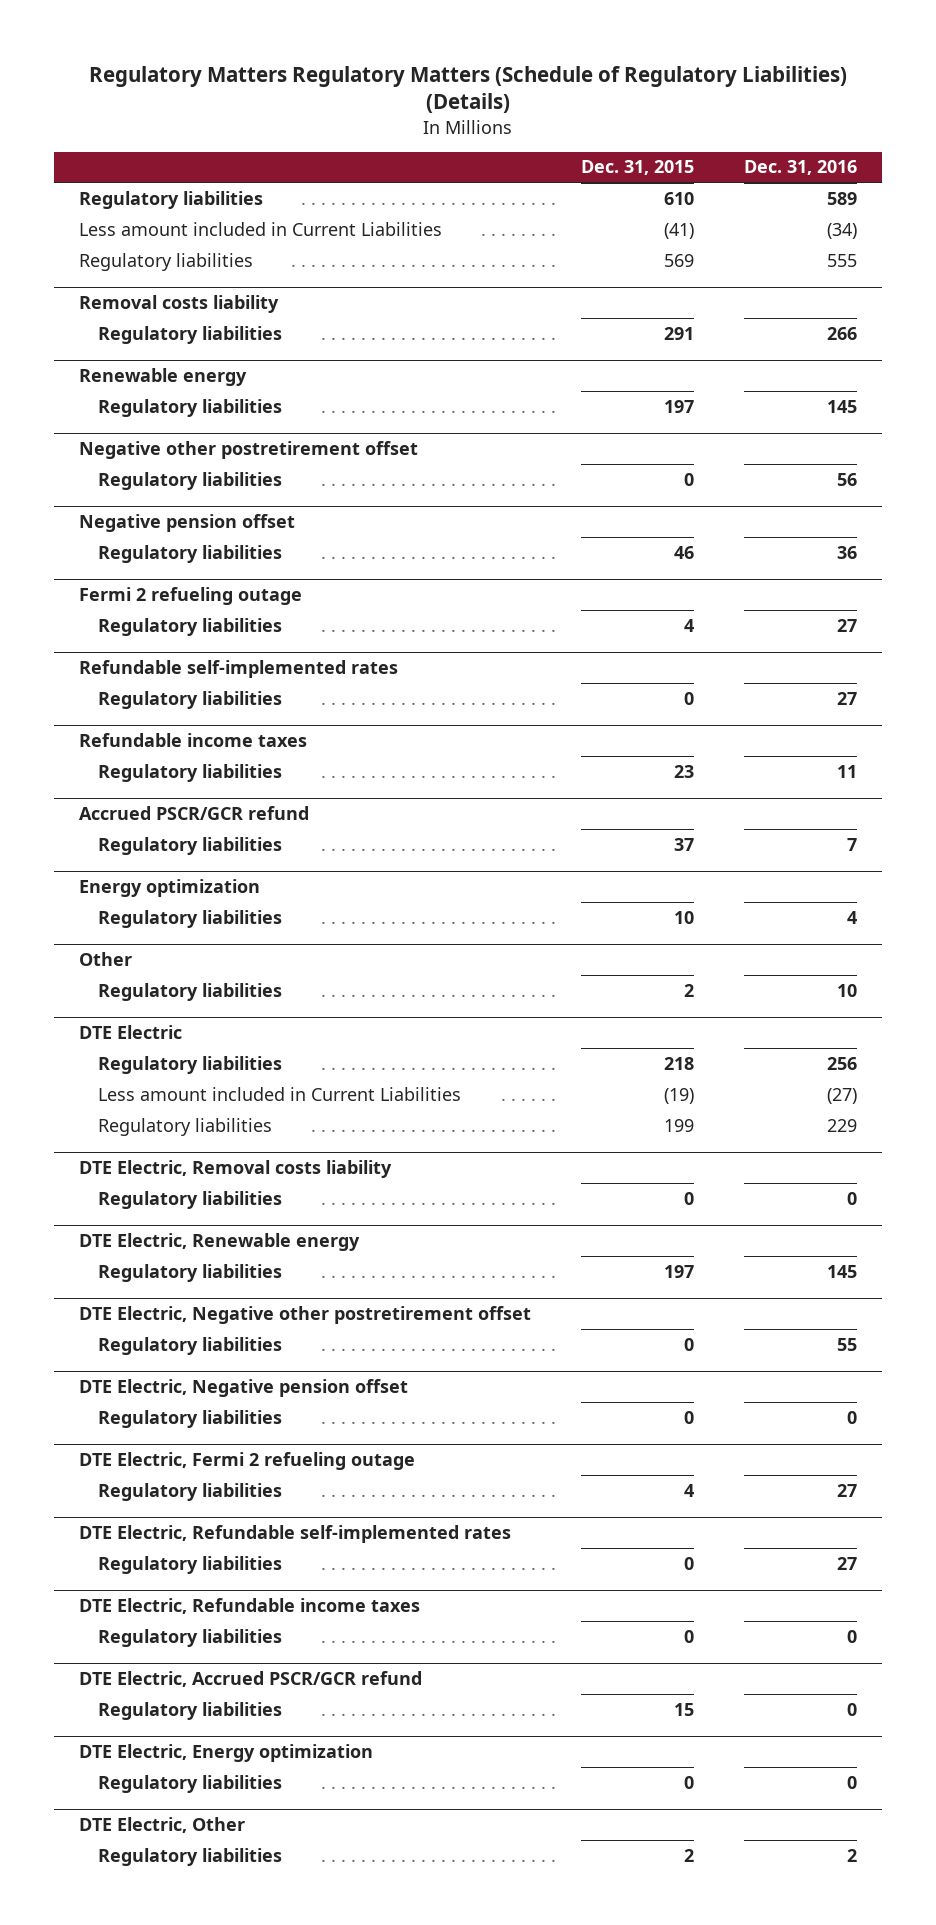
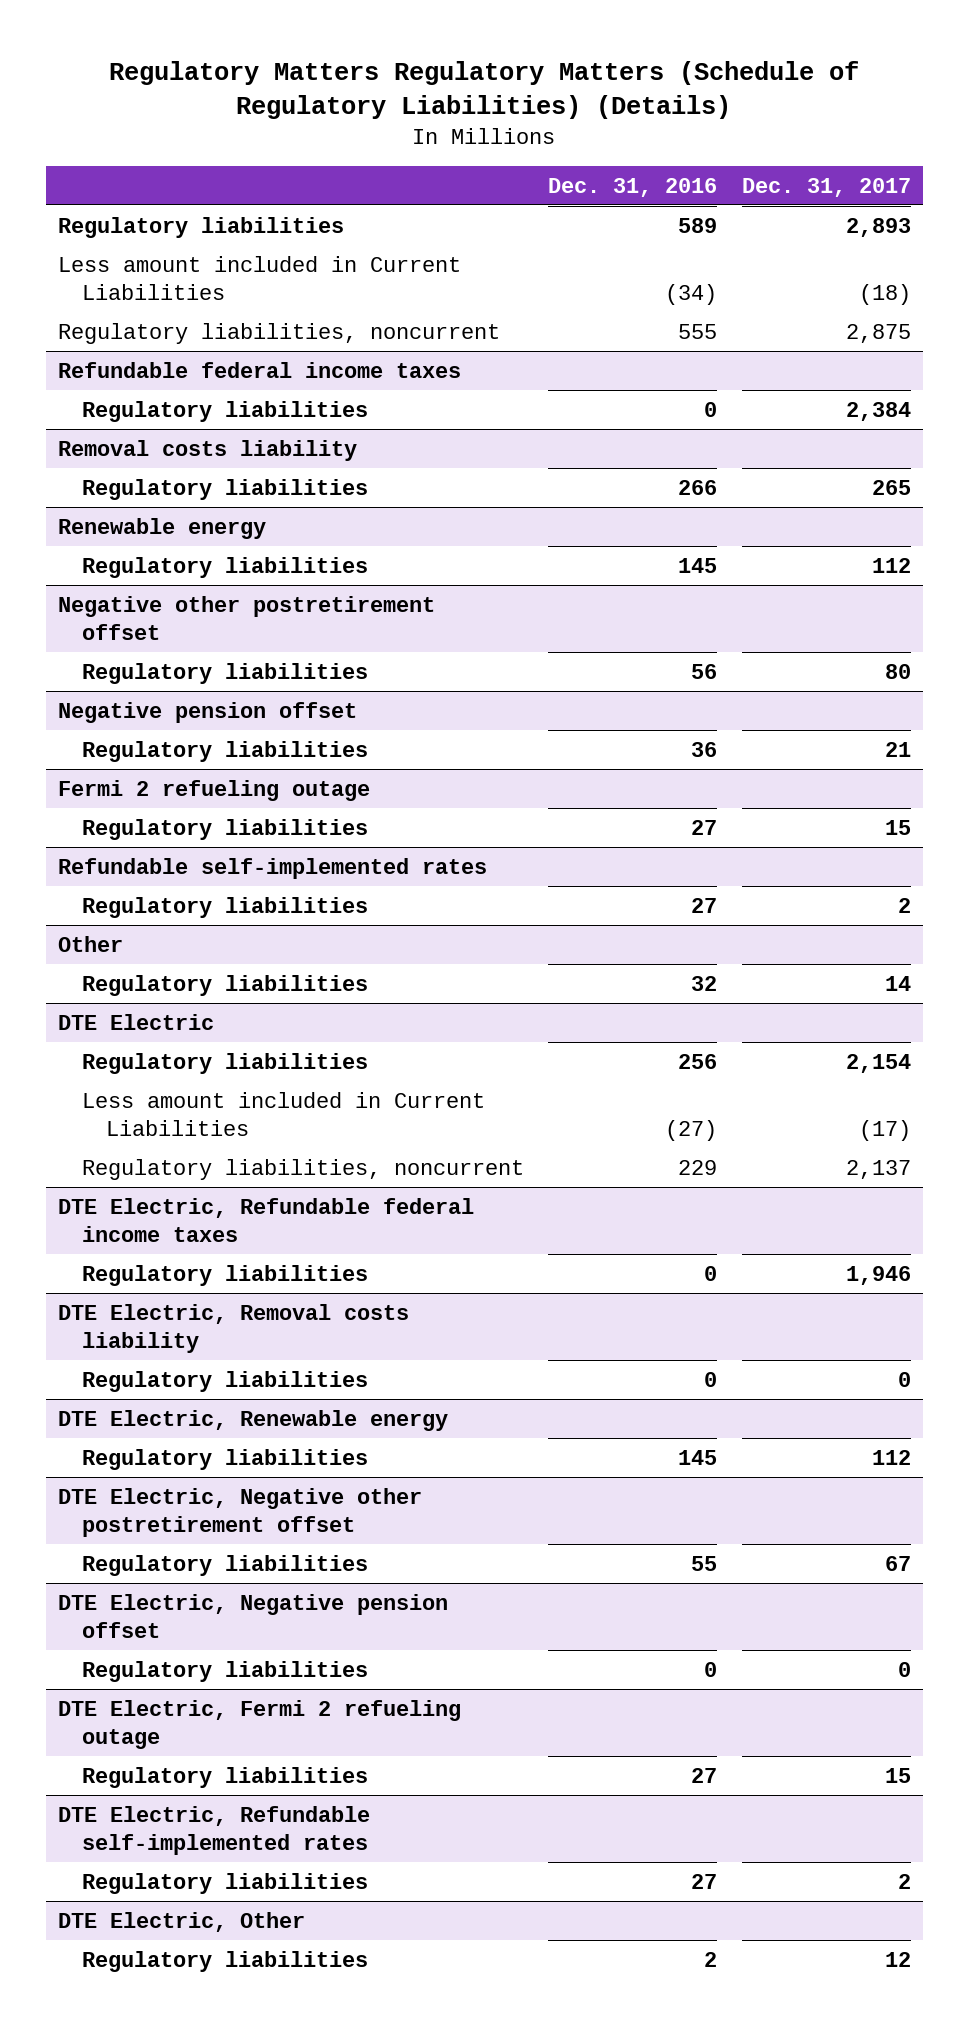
- | Dec. 31, 2015 | Dec. 31, 2016
+ | Dec. 31, 2016 | Dec. 31, 2017
- Regulatory liabilities | 569 | 555
+ Regulatory liabilities, noncurrent | 555 | 2,875
+ Refundable federal income taxes
+ Regulatory liabilities | 0 | 2,384
- Refundable income taxes
- Regulatory liabilities | 23 | 11
- Accrued PSCR/GCR refund
- Regulatory liabilities | 37 | 7
- Energy optimization
- Regulatory liabilities | 10 | 4
@ Other
- Regulatory liabilities | 2 | 10
+ Regulatory liabilities | 32 | 14
@ DTE Electric
- Regulatory liabilities | 199 | 229
+ Regulatory liabilities, noncurrent | 229 | 2,137
+ DTE Electric, Refundable federal income taxes
+ Regulatory liabilities | 0 | 1,946
- DTE Electric, Refundable income taxes
- Regulatory liabilities | 0 | 0
- DTE Electric, Accrued PSCR/GCR refund
- Regulatory liabilities | 15 | 0
- DTE Electric, Energy optimization
- Regulatory liabilities | 0 | 0

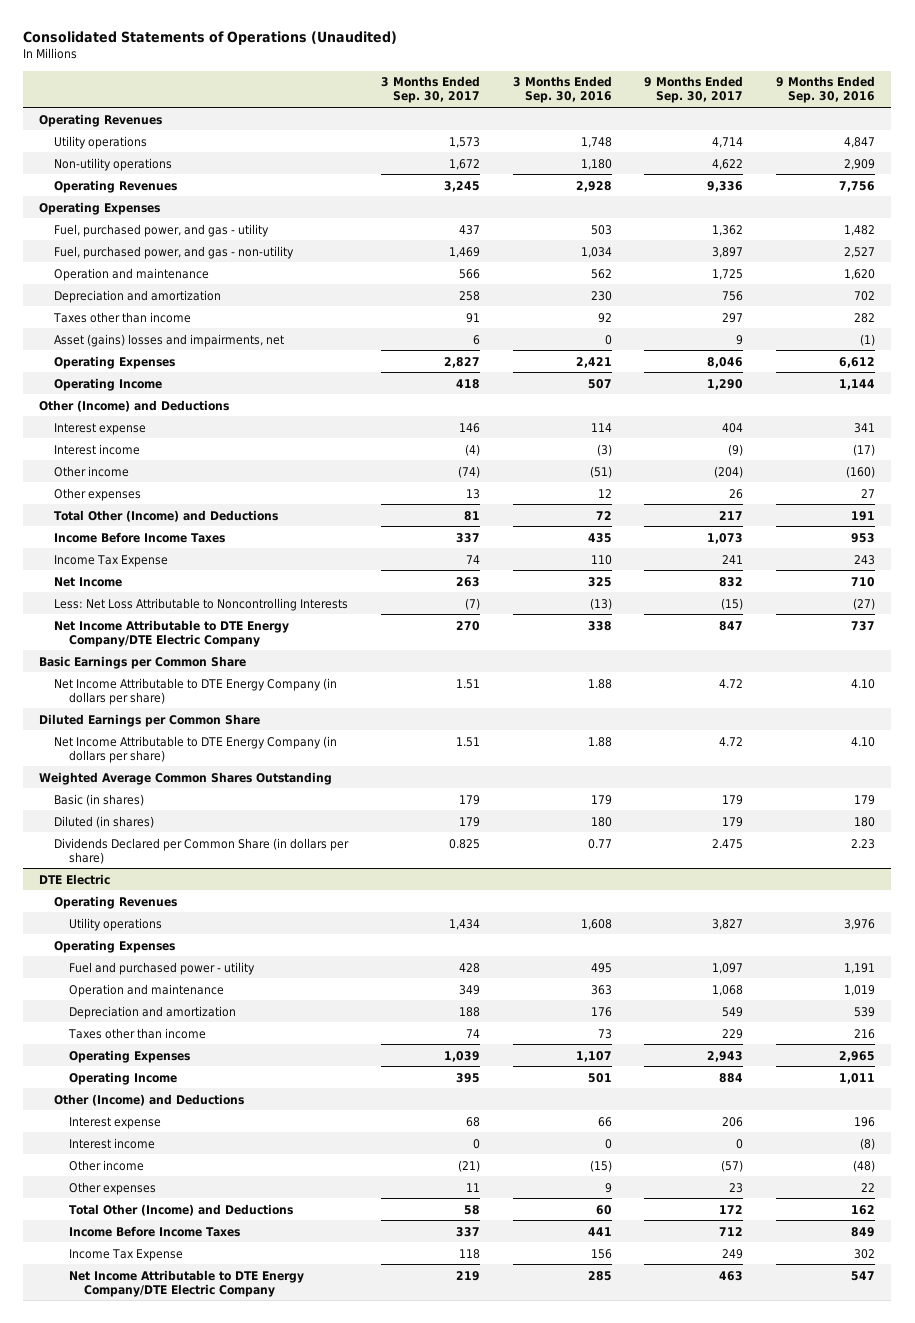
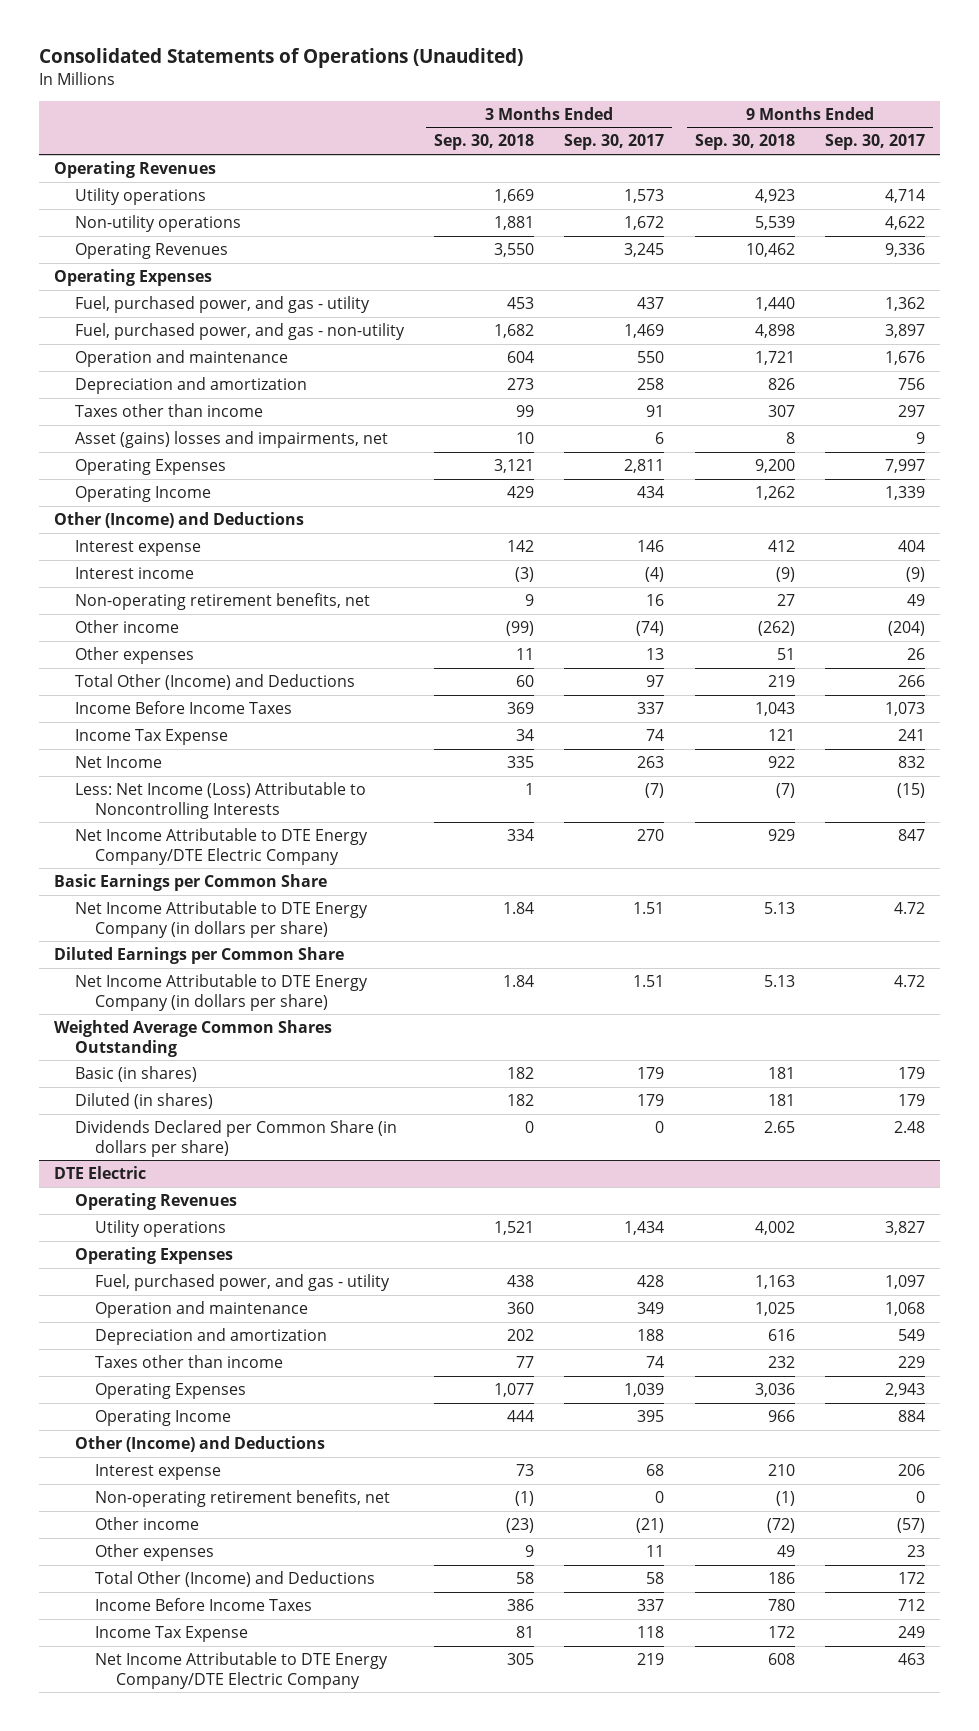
- | 3 Months Ended Sep. 30, 2017 | 3 Months Ended Sep. 30, 2016 | 9 Months Ended Sep. 30, 2017 | 9 Months Ended Sep. 30, 2016
+ | 3 Months Ended Sep. 30, 2018 | 3 Months Ended Sep. 30, 2017 | 9 Months Ended Sep. 30, 2018 | 9 Months Ended Sep. 30, 2017
- Operation and maintenance | 566 | 562 | 1,725 | 1,620
+ Operation and maintenance | 604 | 550 | 1,721 | 1,676
- Operating Expenses | 2,827 | 2,421 | 8,046 | 6,612
- Operating Income | 418 | 507 | 1,290 | 1,144
+ Operating Expenses | 3,121 | 2,811 | 9,200 | 7,997
+ Operating Income | 429 | 434 | 1,262 | 1,339
+ Non-operating retirement benefits, net | 9 | 16 | 27 | 49
- Total Other (Income) and Deductions | 81 | 72 | 217 | 191
+ Total Other (Income) and Deductions | 60 | 97 | 219 | 266
- Less: Net Loss Attributable to Noncontrolling Interests | (7) | (13) | (15) | (27)
+ Less: Net Income (Loss) Attributable to Noncontrolling Interests | 1 | (7) | (7) | (15)
- Dividends Declared per Common Share (in dollars per share) | 0.825 | 0.77 | 2.475 | 2.23
+ Dividends Declared per Common Share (in dollars per share) | 0 | 0 | 2.65 | 2.48
@ DTE Electric
- Fuel and purchased power - utility | 428 | 495 | 1,097 | 1,191
+ Fuel, purchased power, and gas - utility | 438 | 428 | 1,163 | 1,097
- Interest income | 0 | 0 | 0 | (8)
+ Non-operating retirement benefits, net | (1) | 0 | (1) | 0

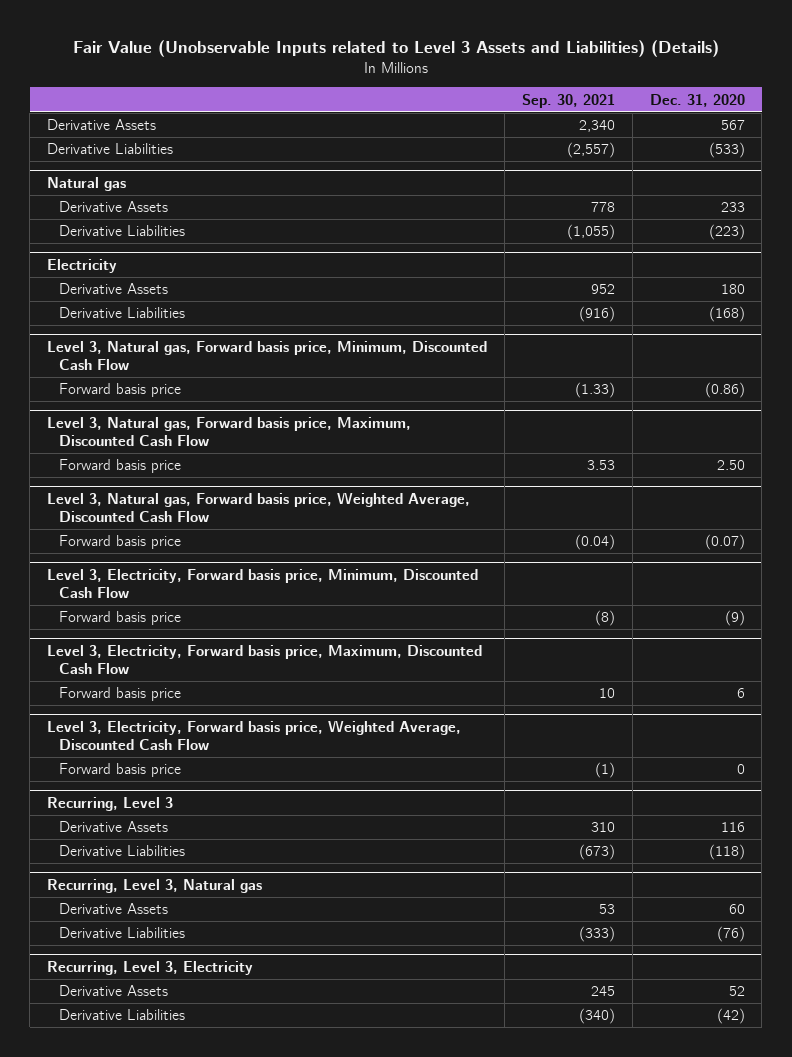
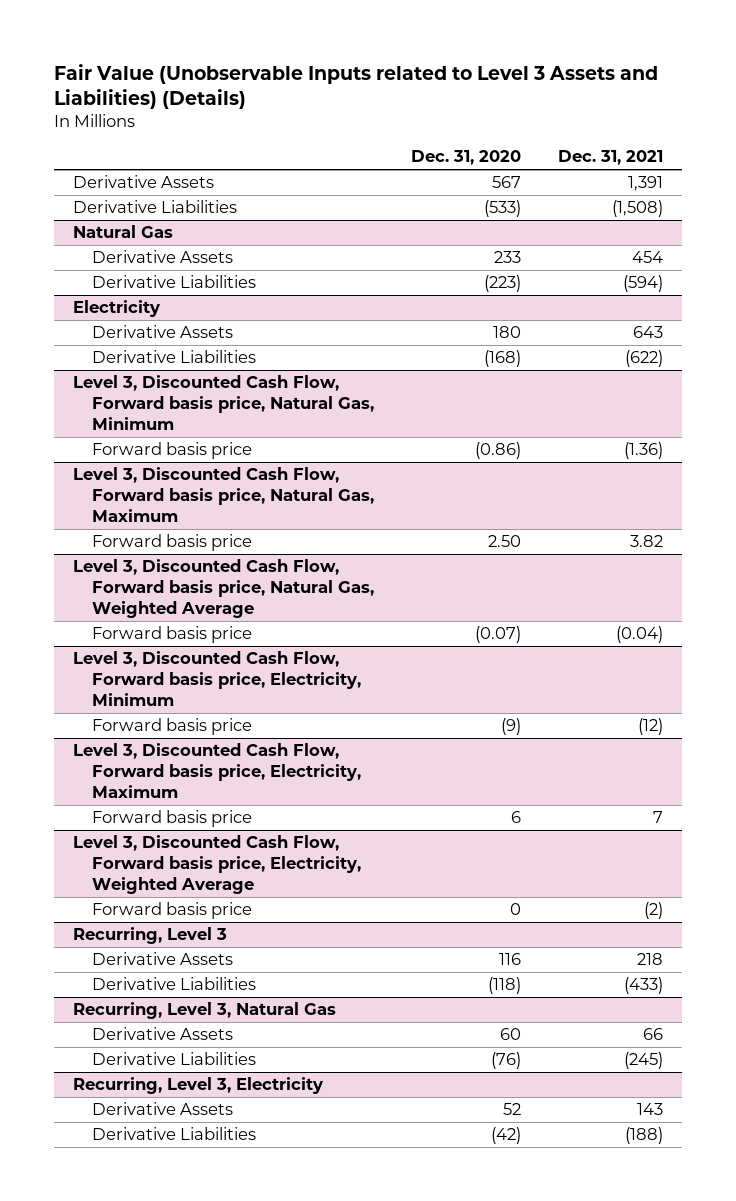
- | Sep. 30, 2021 | Dec. 31, 2020
+ | Dec. 31, 2020 | Dec. 31, 2021
- Natural gas
+ Natural Gas
- Level 3, Natural gas, Forward basis price, Minimum, Discounted Cash Flow
+ Level 3, Discounted Cash Flow, Forward basis price, Natural Gas, Minimum
- Level 3, Natural gas, Forward basis price, Maximum, Discounted Cash Flow
+ Level 3, Discounted Cash Flow, Forward basis price, Natural Gas, Maximum
- Level 3, Natural gas, Forward basis price, Weighted Average, Discounted Cash Flow
+ Level 3, Discounted Cash Flow, Forward basis price, Natural Gas, Weighted Average
- Level 3, Electricity, Forward basis price, Minimum, Discounted Cash Flow
+ Level 3, Discounted Cash Flow, Forward basis price, Electricity, Minimum
- Level 3, Electricity, Forward basis price, Maximum, Discounted Cash Flow
+ Level 3, Discounted Cash Flow, Forward basis price, Electricity, Maximum
- Level 3, Electricity, Forward basis price, Weighted Average, Discounted Cash Flow
+ Level 3, Discounted Cash Flow, Forward basis price, Electricity, Weighted Average
- Recurring, Level 3, Natural gas
+ Recurring, Level 3, Natural Gas

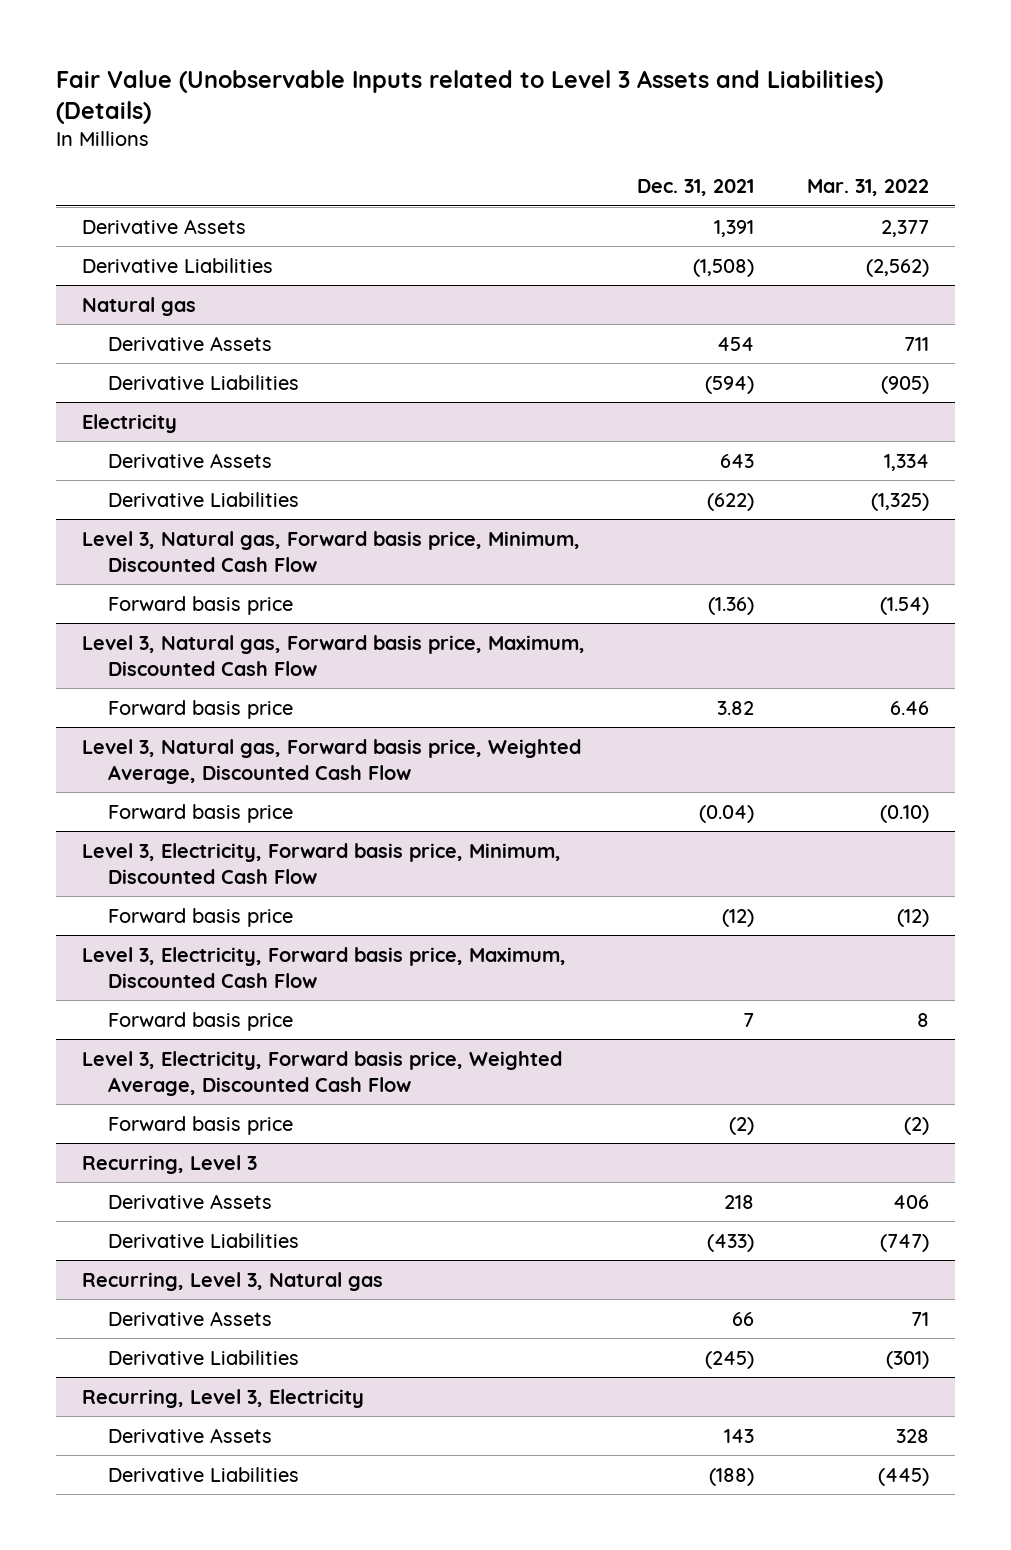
- | Dec. 31, 2020 | Dec. 31, 2021
+ | Dec. 31, 2021 | Mar. 31, 2022
- Natural Gas
+ Natural gas
- Level 3, Discounted Cash Flow, Forward basis price, Natural Gas, Minimum
+ Level 3, Natural gas, Forward basis price, Minimum, Discounted Cash Flow
- Level 3, Discounted Cash Flow, Forward basis price, Natural Gas, Maximum
+ Level 3, Natural gas, Forward basis price, Maximum, Discounted Cash Flow
- Level 3, Discounted Cash Flow, Forward basis price, Natural Gas, Weighted Average
+ Level 3, Natural gas, Forward basis price, Weighted Average, Discounted Cash Flow
- Level 3, Discounted Cash Flow, Forward basis price, Electricity, Minimum
+ Level 3, Electricity, Forward basis price, Minimum, Discounted Cash Flow
- Level 3, Discounted Cash Flow, Forward basis price, Electricity, Maximum
+ Level 3, Electricity, Forward basis price, Maximum, Discounted Cash Flow
- Level 3, Discounted Cash Flow, Forward basis price, Electricity, Weighted Average
+ Level 3, Electricity, Forward basis price, Weighted Average, Discounted Cash Flow
- Recurring, Level 3, Natural Gas
+ Recurring, Level 3, Natural gas

